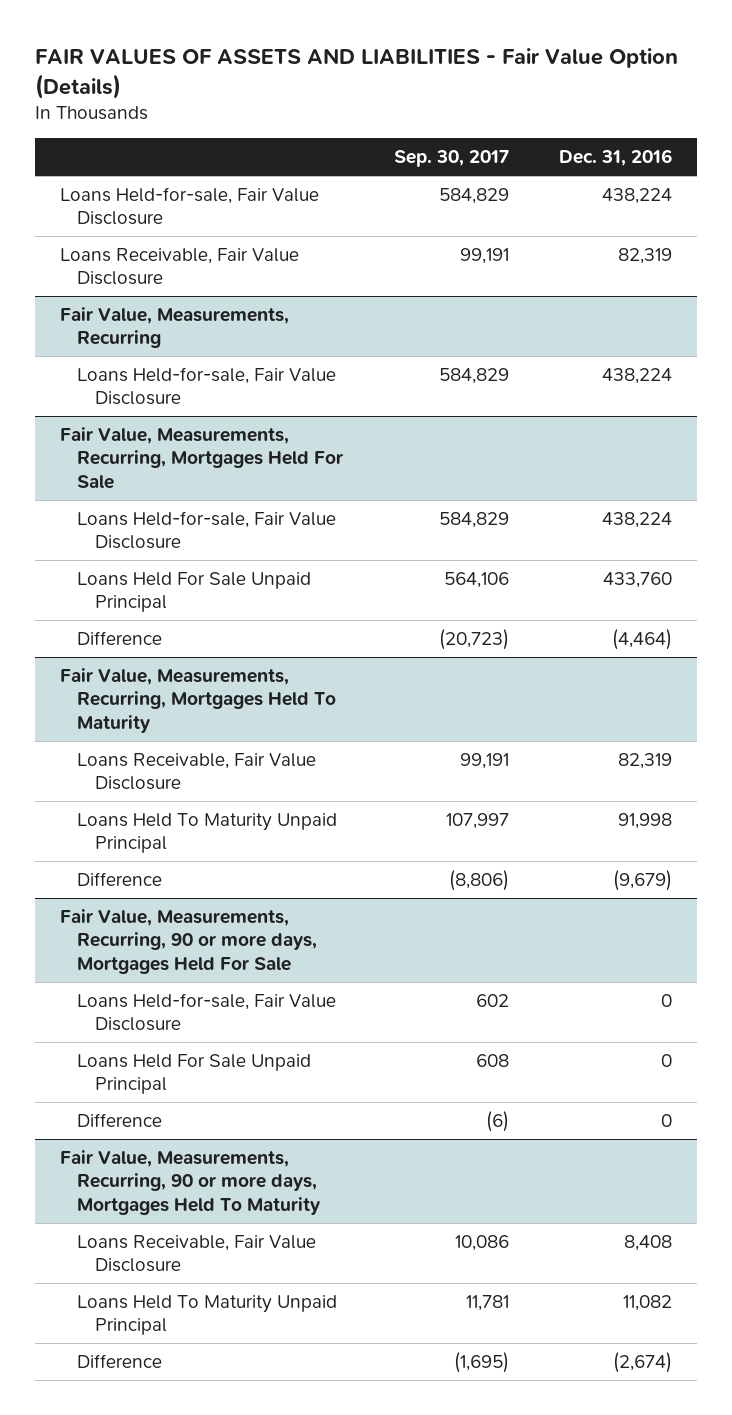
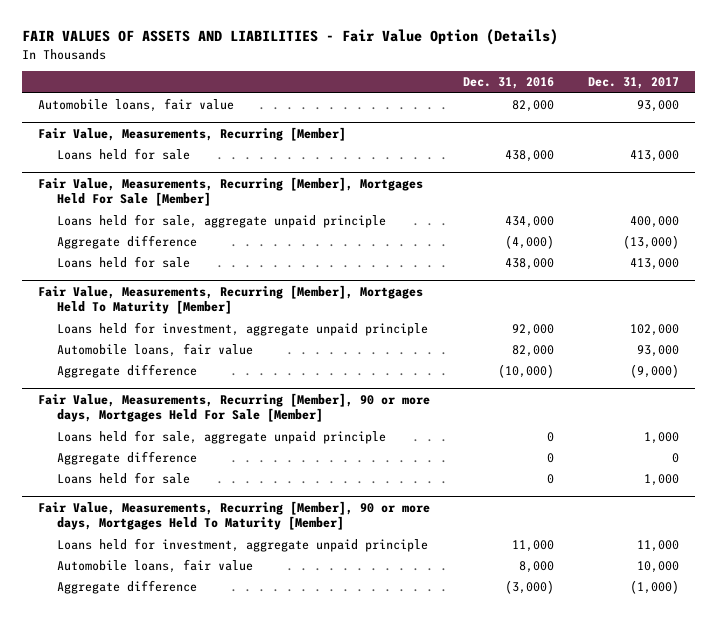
- | Sep. 30, 2017 | Dec. 31, 2016
+ | Dec. 31, 2016 | Dec. 31, 2017
- Loans Held-for-sale, Fair Value Disclosure | 584,829 | 438,224
- Loans Receivable, Fair Value Disclosure | 99,191 | 82,319
- Fair Value, Measurements, Recurring
- Loans Held-for-sale, Fair Value Disclosure | 584,829 | 438,224
- Fair Value, Measurements, Recurring, Mortgages Held For Sale
- Loans Held-for-sale, Fair Value Disclosure | 584,829 | 438,224
- Loans Held For Sale Unpaid Principal | 564,106 | 433,760
- Difference | (20,723) | (4,464)
- Fair Value, Measurements, Recurring, Mortgages Held To Maturity
- Loans Receivable, Fair Value Disclosure | 99,191 | 82,319
- Loans Held To Maturity Unpaid Principal | 107,997 | 91,998
- Difference | (8,806) | (9,679)
- Fair Value, Measurements, Recurring, 90 or more days, Mortgages Held For Sale
- Loans Held-for-sale, Fair Value Disclosure | 602 | 0
- Loans Held For Sale Unpaid Principal | 608 | 0
- Difference | (6) | 0
- Fair Value, Measurements, Recurring, 90 or more days, Mortgages Held To Maturity
- Loans Receivable, Fair Value Disclosure | 10,086 | 8,408
- Loans Held To Maturity Unpaid Principal | 11,781 | 11,082
- Difference | (1,695) | (2,674)
+ Automobile loans, fair value | 82,000 | 93,000
+ Fair Value, Measurements, Recurring [Member]
+ Loans held for sale | 438,000 | 413,000
+ Fair Value, Measurements, Recurring [Member], Mortgages Held For Sale [Member]
+ Loans held for sale, aggregate unpaid principle | 434,000 | 400,000
+ Aggregate difference | (4,000) | (13,000)
+ Loans held for sale | 438,000 | 413,000
+ Fair Value, Measurements, Recurring [Member], Mortgages Held To Maturity [Member]
+ Loans held for investment, aggregate unpaid principle | 92,000 | 102,000
+ Automobile loans, fair value | 82,000 | 93,000
+ Aggregate difference | (10,000) | (9,000)
+ Fair Value, Measurements, Recurring [Member], 90 or more days, Mortgages Held For Sale [Member]
+ Loans held for sale, aggregate unpaid principle | 0 | 1,000
+ Aggregate difference | 0 | 0
+ Loans held for sale | 0 | 1,000
+ Fair Value, Measurements, Recurring [Member], 90 or more days, Mortgages Held To Maturity [Member]
+ Loans held for investment, aggregate unpaid principle | 11,000 | 11,000
+ Automobile loans, fair value | 8,000 | 10,000
+ Aggregate difference | (3,000) | (1,000)

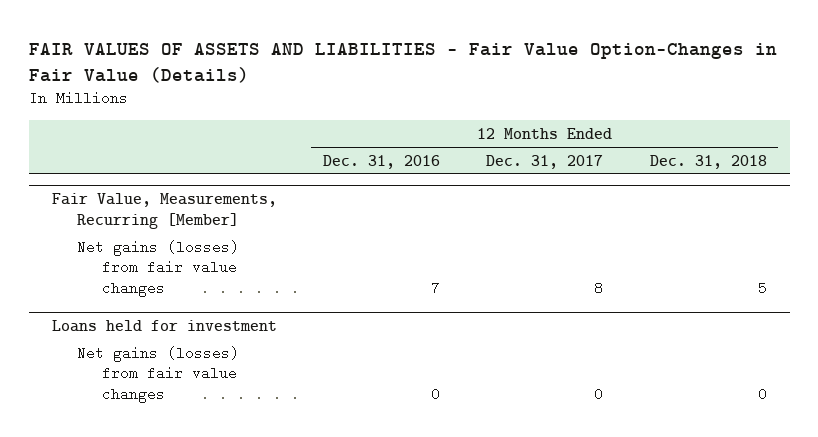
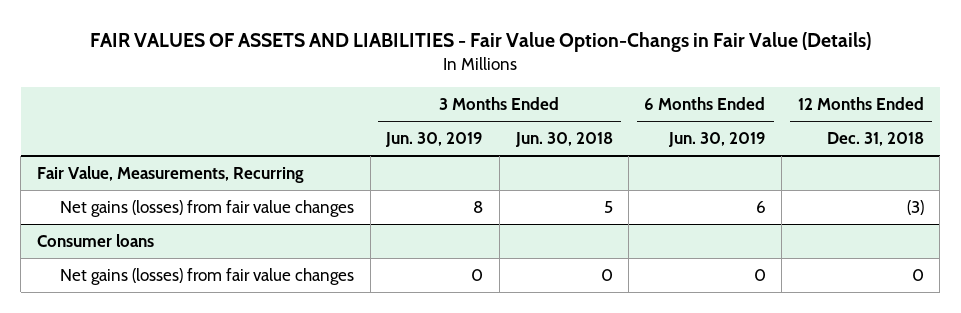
- FAIR VALUES OF ASSETS AND LIABILITIES - Fair Value Option-Changes in Fair Value (Details)
+ FAIR VALUES OF ASSETS AND LIABILITIES - Fair Value Option-Changs in Fair Value (Details)
- | 12 Months Ended Dec. 31, 2016 | 12 Months Ended Dec. 31, 2017 | 12 Months Ended Dec. 31, 2018
+ | 3 Months Ended Jun. 30, 2019 | 3 Months Ended Jun. 30, 2018 | 6 Months Ended Jun. 30, 2019 | 12 Months Ended Dec. 31, 2018
- Fair Value, Measurements, Recurring [Member]
- Net gains (losses) from fair value changes | 7 | 8 | 5
- Loans held for investment
+ Fair Value, Measurements, Recurring
+ Net gains (losses) from fair value changes | 8 | 5 | 6 | (3)
+ Consumer loans

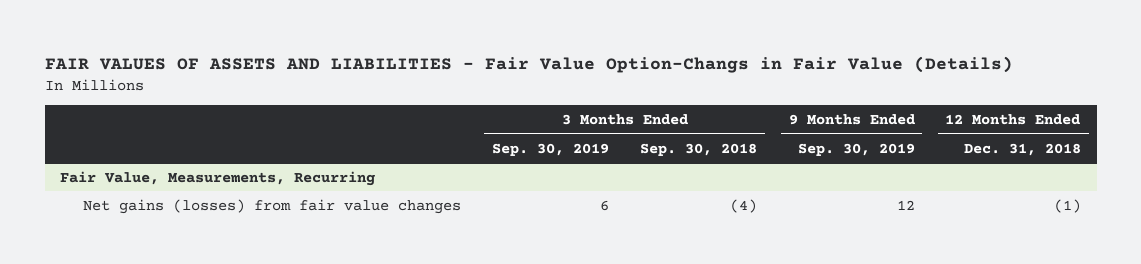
- | 3 Months Ended Jun. 30, 2019 | 3 Months Ended Jun. 30, 2018 | 6 Months Ended Jun. 30, 2019 | 12 Months Ended Dec. 31, 2018
+ | 3 Months Ended Sep. 30, 2019 | 3 Months Ended Sep. 30, 2018 | 9 Months Ended Sep. 30, 2019 | 12 Months Ended Dec. 31, 2018
@ Fair Value, Measurements, Recurring
- Net gains (losses) from fair value changes | 8 | 5 | 6 | (3)
- Consumer loans
- Net gains (losses) from fair value changes | 0 | 0 | 0 | 0
@ Fair Value, Measurements, Recurring
+ Net gains (losses) from fair value changes | 6 | (4) | 12 | (1)

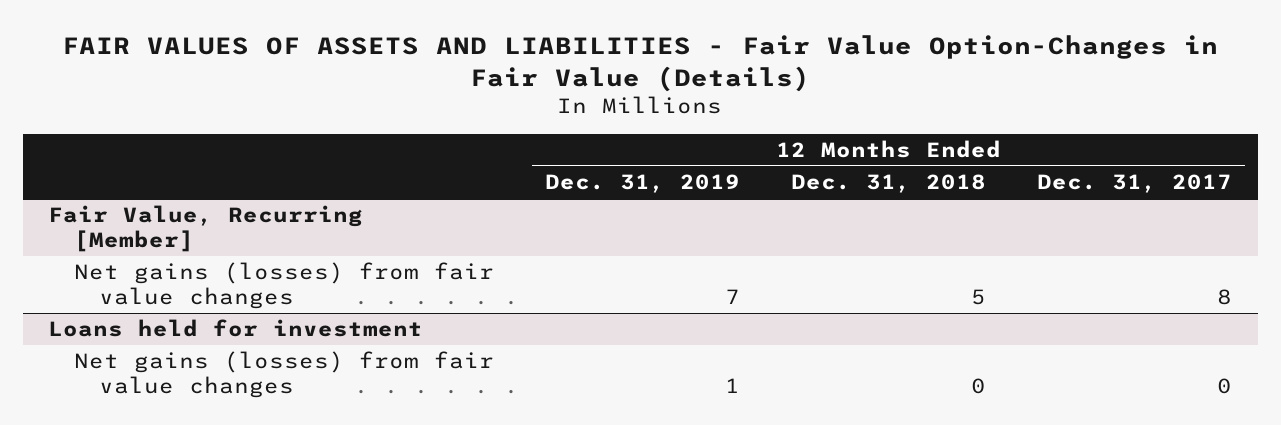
- FAIR VALUES OF ASSETS AND LIABILITIES - Fair Value Option-Changs in Fair Value (Details)
+ FAIR VALUES OF ASSETS AND LIABILITIES - Fair Value Option-Changes in Fair Value (Details)
- | 3 Months Ended Sep. 30, 2019 | 3 Months Ended Sep. 30, 2018 | 9 Months Ended Sep. 30, 2019 | 12 Months Ended Dec. 31, 2018
+ | 12 Months Ended Dec. 31, 2019 | 12 Months Ended Dec. 31, 2018 | 12 Months Ended Dec. 31, 2017
- Fair Value, Measurements, Recurring
- Net gains (losses) from fair value changes | 6 | (4) | 12 | (1)
+ Fair Value, Recurring [Member]
+ Net gains (losses) from fair value changes | 7 | 5 | 8
+ Loans held for investment
+ Net gains (losses) from fair value changes | 1 | 0 | 0

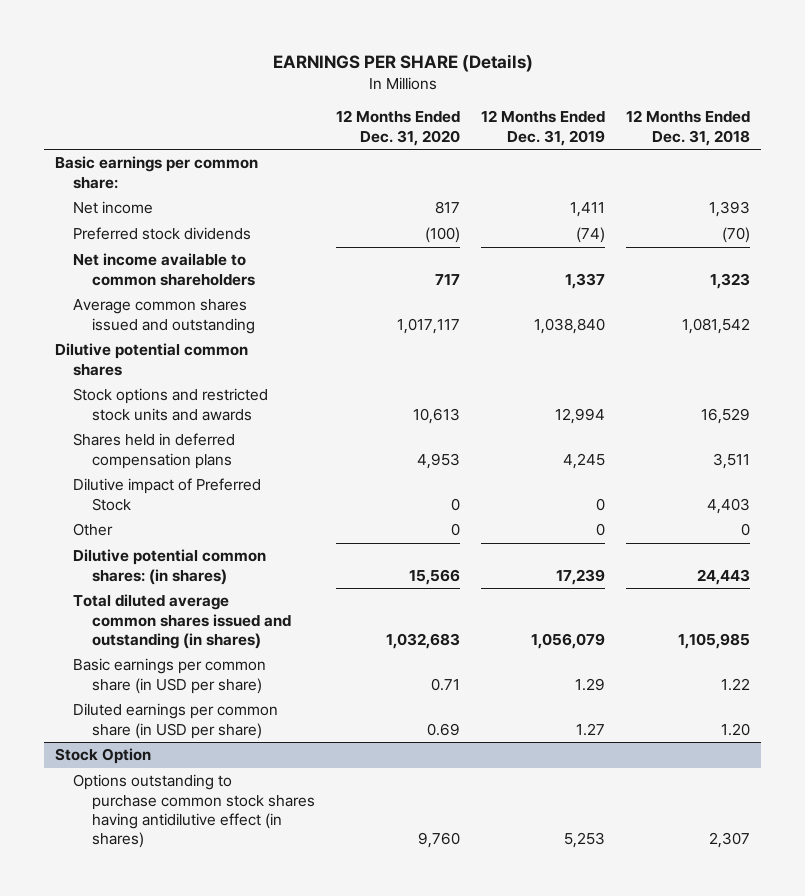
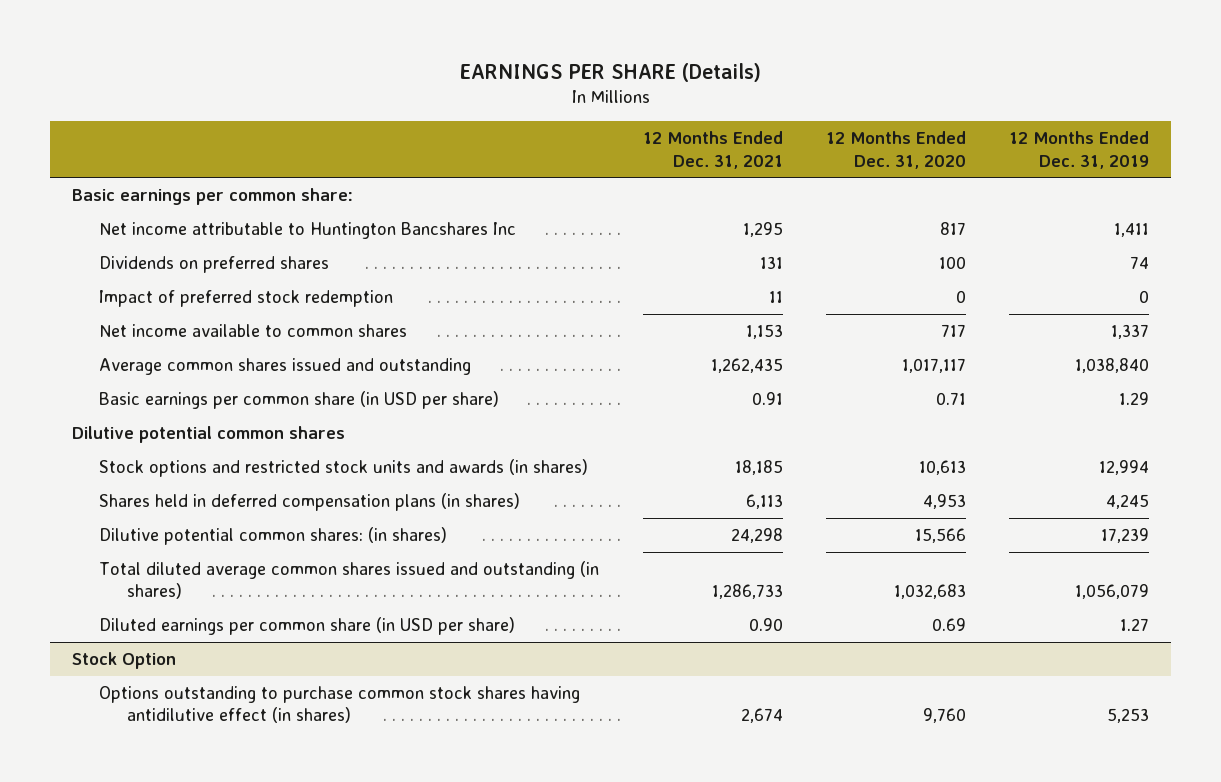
- | 12 Months Ended Dec. 31, 2020 | 12 Months Ended Dec. 31, 2019 | 12 Months Ended Dec. 31, 2018
+ | 12 Months Ended Dec. 31, 2021 | 12 Months Ended Dec. 31, 2020 | 12 Months Ended Dec. 31, 2019
- Net income | 817 | 1,411 | 1,393
- Preferred stock dividends | (100) | (74) | (70)
- Net income available to common shareholders | 717 | 1,337 | 1,323
+ Net income attributable to Huntington Bancshares Inc | 1,295 | 817 | 1,411
+ Dividends on preferred shares | 131 | 100 | 74
+ Impact of preferred stock redemption | 11 | 0 | 0
+ Net income available to common shares | 1,153 | 717 | 1,337
moved up: Basic earnings per common share (in USD per share) | 0.91 | 0.71 | 1.29
- Stock options and restricted stock units and awards | 10,613 | 12,994 | 16,529
- Shares held in deferred compensation plans | 4,953 | 4,245 | 3,511
- Dilutive impact of Preferred Stock | 0 | 0 | 4,403
- Other | 0 | 0 | 0
+ Stock options and restricted stock units and awards (in shares) | 18,185 | 10,613 | 12,994
+ Shares held in deferred compensation plans (in shares) | 6,113 | 4,953 | 4,245

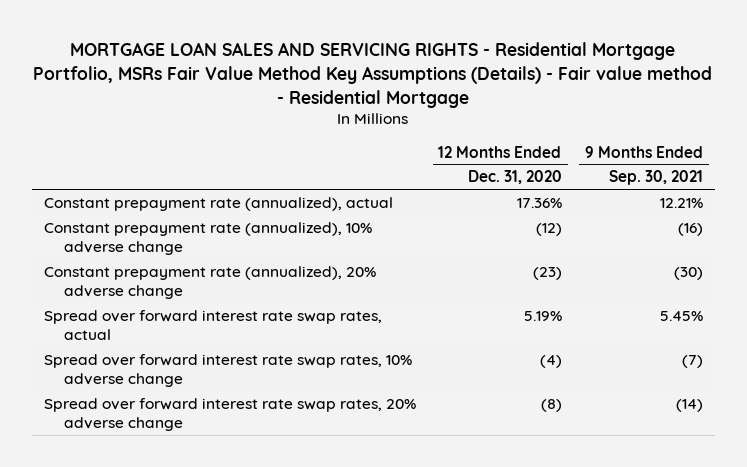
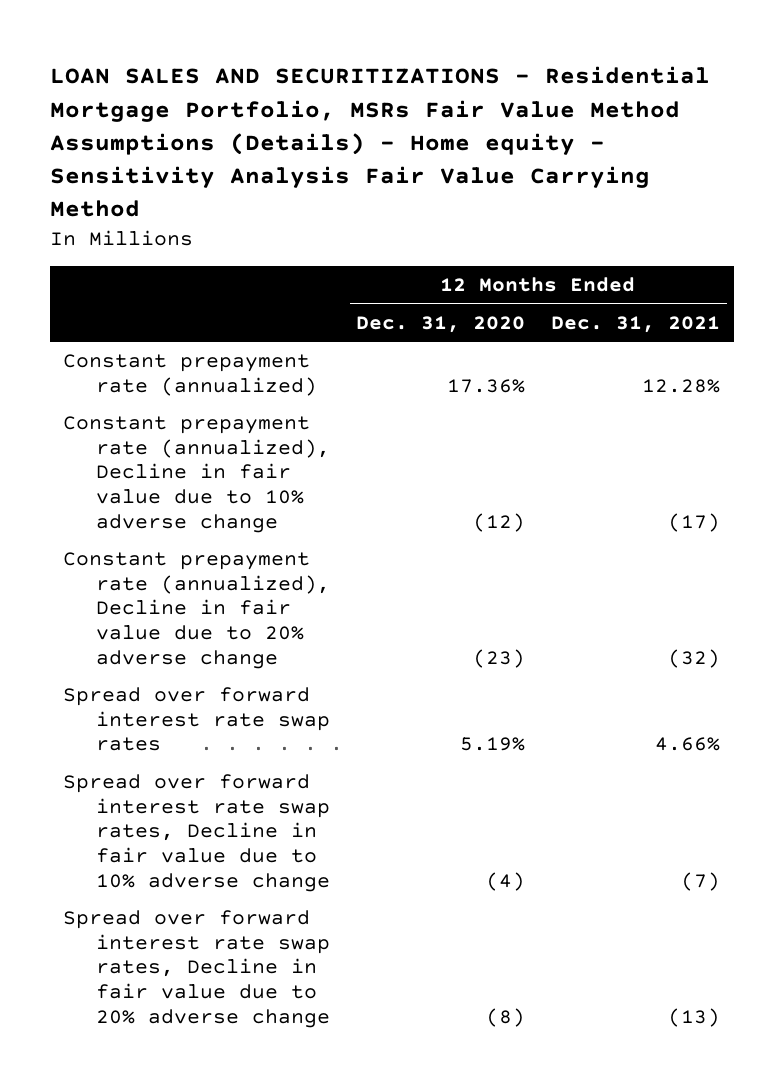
- MORTGAGE LOAN SALES AND SERVICING RIGHTS - Residential Mortgage Portfolio, MSRs Fair Value Method Key Assumptions (Details) - Fair value method - Residential Mortgage
+ LOAN SALES AND SECURITIZATIONS - Residential Mortgage Portfolio, MSRs Fair Value Method Assumptions (Details) - Home equity - Sensitivity Analysis Fair Value Carrying Method
- | 12 Months Ended Dec. 31, 2020 | 9 Months Ended Sep. 30, 2021
+ | 12 Months Ended Dec. 31, 2020 | 12 Months Ended Dec. 31, 2021
- Constant prepayment rate (annualized), actual | 17.36% | 12.21%
- Constant prepayment rate (annualized), 10% adverse change | (12) | (16)
- Constant prepayment rate (annualized), 20% adverse change | (23) | (30)
- Spread over forward interest rate swap rates, actual | 5.19% | 5.45%
- Spread over forward interest rate swap rates, 10% adverse change | (4) | (7)
- Spread over forward interest rate swap rates, 20% adverse change | (8) | (14)
+ Constant prepayment rate (annualized) | 17.36% | 12.28%
+ Constant prepayment rate (annualized), Decline in fair value due to 10% adverse change | (12) | (17)
+ Constant prepayment rate (annualized), Decline in fair value due to 20% adverse change | (23) | (32)
+ Spread over forward interest rate swap rates | 5.19% | 4.66%
+ Spread over forward interest rate swap rates, Decline in fair value due to 10% adverse change | (4) | (7)
+ Spread over forward interest rate swap rates, Decline in fair value due to 20% adverse change | (8) | (13)

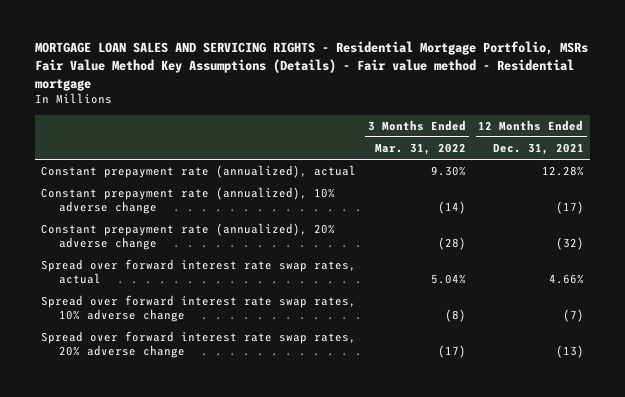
- LOAN SALES AND SECURITIZATIONS - Residential Mortgage Portfolio, MSRs Fair Value Method Assumptions (Details) - Home equity - Sensitivity Analysis Fair Value Carrying Method
+ MORTGAGE LOAN SALES AND SERVICING RIGHTS - Residential Mortgage Portfolio, MSRs Fair Value Method Key Assumptions (Details) - Fair value method - Residential mortgage
- | 12 Months Ended Dec. 31, 2020 | 12 Months Ended Dec. 31, 2021
+ | 3 Months Ended Mar. 31, 2022 | 12 Months Ended Dec. 31, 2021
- Constant prepayment rate (annualized) | 17.36% | 12.28%
- Constant prepayment rate (annualized), Decline in fair value due to 10% adverse change | (12) | (17)
- Constant prepayment rate (annualized), Decline in fair value due to 20% adverse change | (23) | (32)
- Spread over forward interest rate swap rates | 5.19% | 4.66%
- Spread over forward interest rate swap rates, Decline in fair value due to 10% adverse change | (4) | (7)
- Spread over forward interest rate swap rates, Decline in fair value due to 20% adverse change | (8) | (13)
+ Constant prepayment rate (annualized), actual | 9.30% | 12.28%
+ Constant prepayment rate (annualized), 10% adverse change | (14) | (17)
+ Constant prepayment rate (annualized), 20% adverse change | (28) | (32)
+ Spread over forward interest rate swap rates, actual | 5.04% | 4.66%
+ Spread over forward interest rate swap rates, 10% adverse change | (8) | (7)
+ Spread over forward interest rate swap rates, 20% adverse change | (17) | (13)

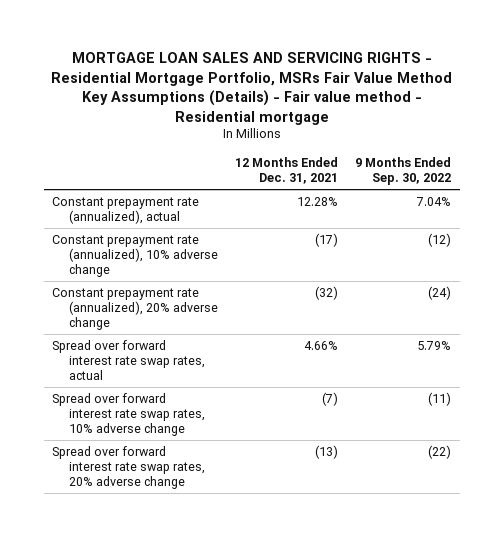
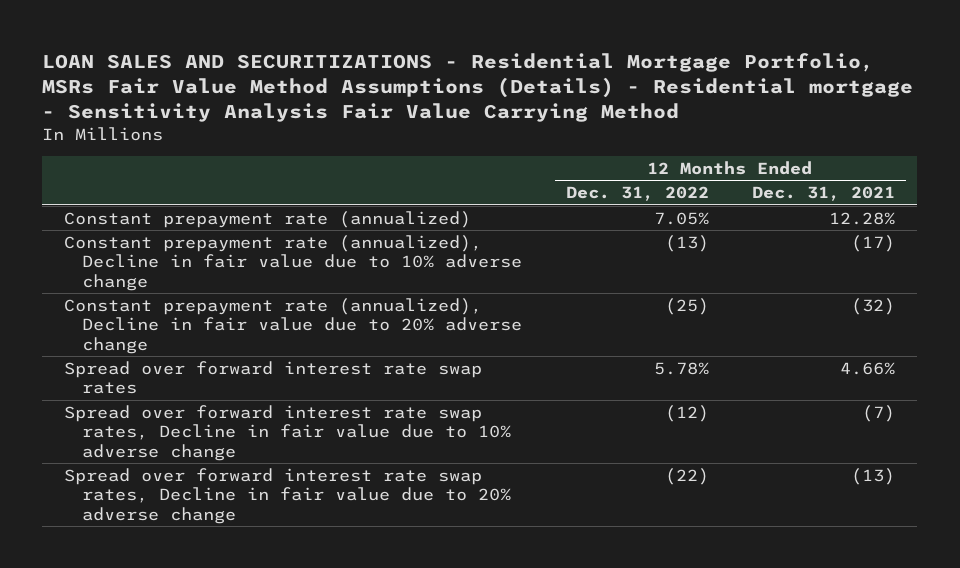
- MORTGAGE LOAN SALES AND SERVICING RIGHTS - Residential Mortgage Portfolio, MSRs Fair Value Method Key Assumptions (Details) - Fair value method - Residential mortgage
+ LOAN SALES AND SECURITIZATIONS - Residential Mortgage Portfolio, MSRs Fair Value Method Assumptions (Details) - Residential mortgage - Sensitivity Analysis Fair Value Carrying Method
- | 12 Months Ended Dec. 31, 2021 | 9 Months Ended Sep. 30, 2022
+ | 12 Months Ended Dec. 31, 2022 | 12 Months Ended Dec. 31, 2021
- Constant prepayment rate (annualized), actual | 12.28% | 7.04%
- Constant prepayment rate (annualized), 10% adverse change | (17) | (12)
- Constant prepayment rate (annualized), 20% adverse change | (32) | (24)
- Spread over forward interest rate swap rates, actual | 4.66% | 5.79%
- Spread over forward interest rate swap rates, 10% adverse change | (7) | (11)
- Spread over forward interest rate swap rates, 20% adverse change | (13) | (22)
+ Constant prepayment rate (annualized) | 7.05% | 12.28%
+ Constant prepayment rate (annualized), Decline in fair value due to 10% adverse change | (13) | (17)
+ Constant prepayment rate (annualized), Decline in fair value due to 20% adverse change | (25) | (32)
+ Spread over forward interest rate swap rates | 5.78% | 4.66%
+ Spread over forward interest rate swap rates, Decline in fair value due to 10% adverse change | (12) | (7)
+ Spread over forward interest rate swap rates, Decline in fair value due to 20% adverse change | (22) | (13)

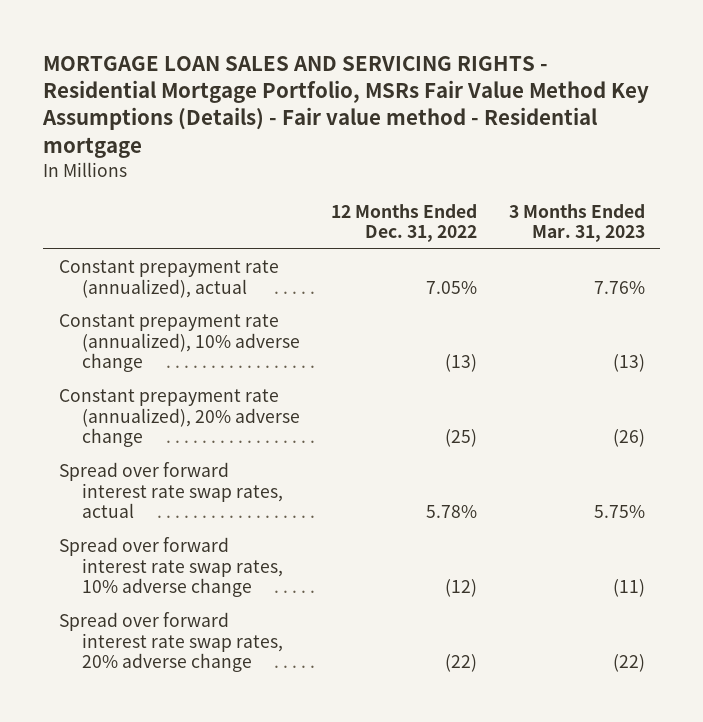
- LOAN SALES AND SECURITIZATIONS - Residential Mortgage Portfolio, MSRs Fair Value Method Assumptions (Details) - Residential mortgage - Sensitivity Analysis Fair Value Carrying Method
+ MORTGAGE LOAN SALES AND SERVICING RIGHTS - Residential Mortgage Portfolio, MSRs Fair Value Method Key Assumptions (Details) - Fair value method - Residential mortgage
- | 12 Months Ended Dec. 31, 2022 | 12 Months Ended Dec. 31, 2021
+ | 12 Months Ended Dec. 31, 2022 | 3 Months Ended Mar. 31, 2023
- Constant prepayment rate (annualized) | 7.05% | 12.28%
- Constant prepayment rate (annualized), Decline in fair value due to 10% adverse change | (13) | (17)
- Constant prepayment rate (annualized), Decline in fair value due to 20% adverse change | (25) | (32)
- Spread over forward interest rate swap rates | 5.78% | 4.66%
- Spread over forward interest rate swap rates, Decline in fair value due to 10% adverse change | (12) | (7)
- Spread over forward interest rate swap rates, Decline in fair value due to 20% adverse change | (22) | (13)
+ Constant prepayment rate (annualized), actual | 7.05% | 7.76%
+ Constant prepayment rate (annualized), 10% adverse change | (13) | (13)
+ Constant prepayment rate (annualized), 20% adverse change | (25) | (26)
+ Spread over forward interest rate swap rates, actual | 5.78% | 5.75%
+ Spread over forward interest rate swap rates, 10% adverse change | (12) | (11)
+ Spread over forward interest rate swap rates, 20% adverse change | (22) | (22)

